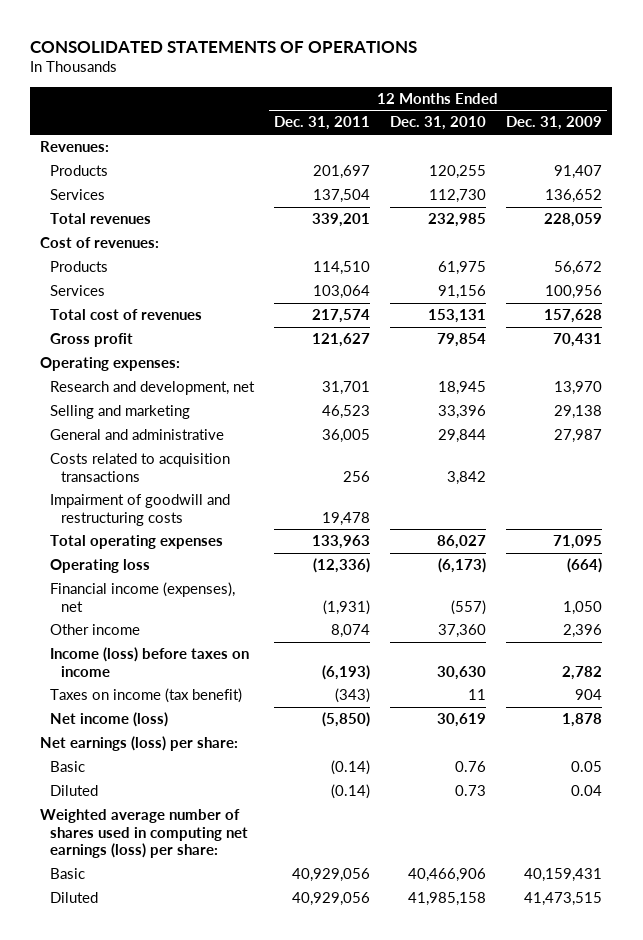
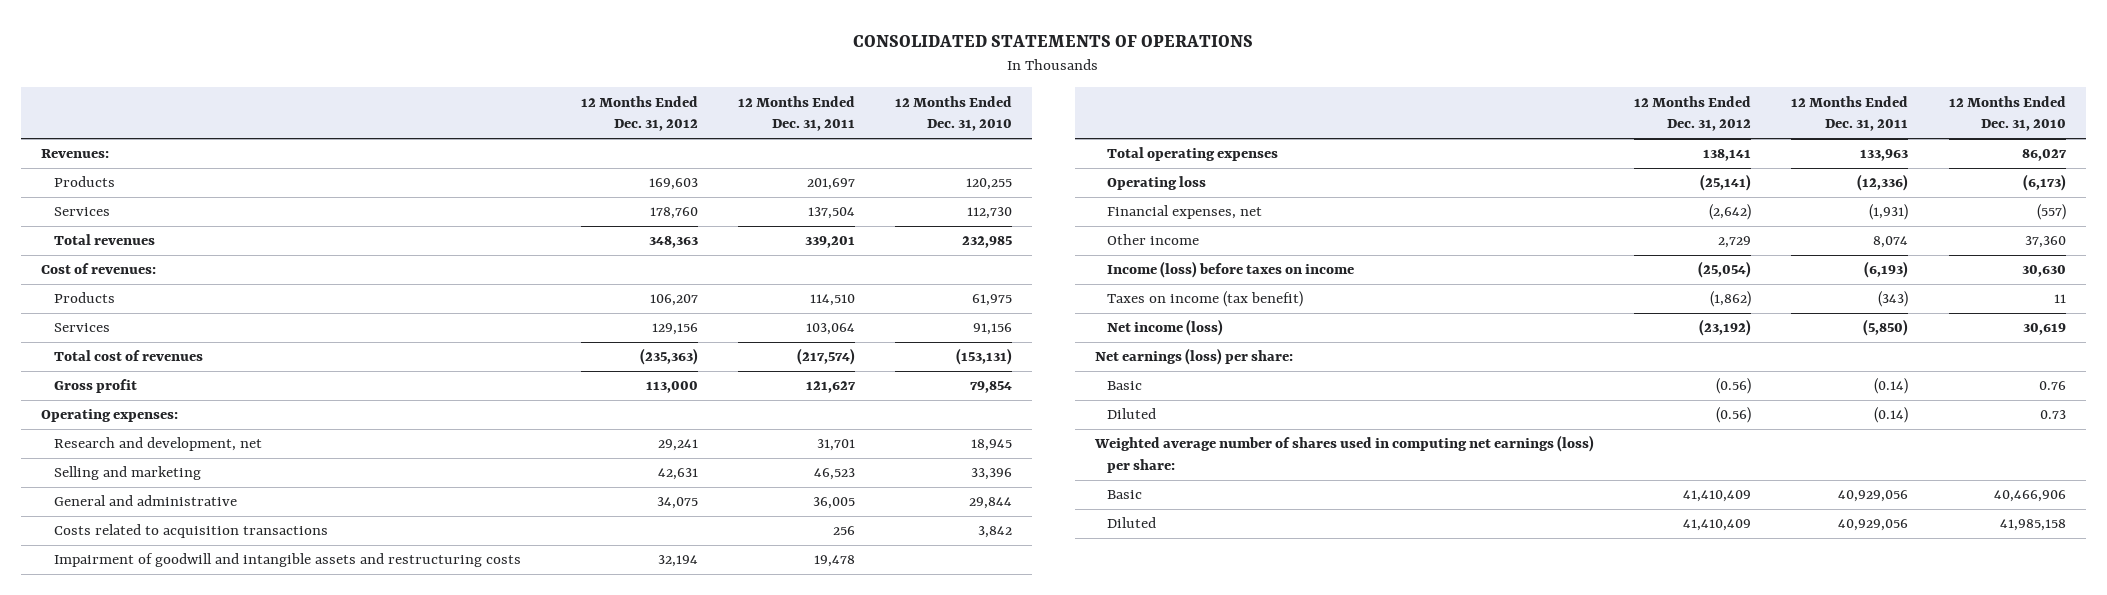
- | 12 Months Ended Dec. 31, 2011 | 12 Months Ended Dec. 31, 2010 | 12 Months Ended Dec. 31, 2009
+ | 12 Months Ended Dec. 31, 2012 | 12 Months Ended Dec. 31, 2011 | 12 Months Ended Dec. 31, 2010
- Total cost of revenues | 217,574 | 153,131 | 157,628
+ Total cost of revenues | (235,363) | (217,574) | (153,131)
- Impairment of goodwill and restructuring costs | 19,478 | |
+ Impairment of goodwill and intangible assets and restructuring costs | 32,194 | 19,478 |
- Financial income (expenses), net | (1,931) | (557) | 1,050
+ Financial expenses, net | (2,642) | (1,931) | (557)

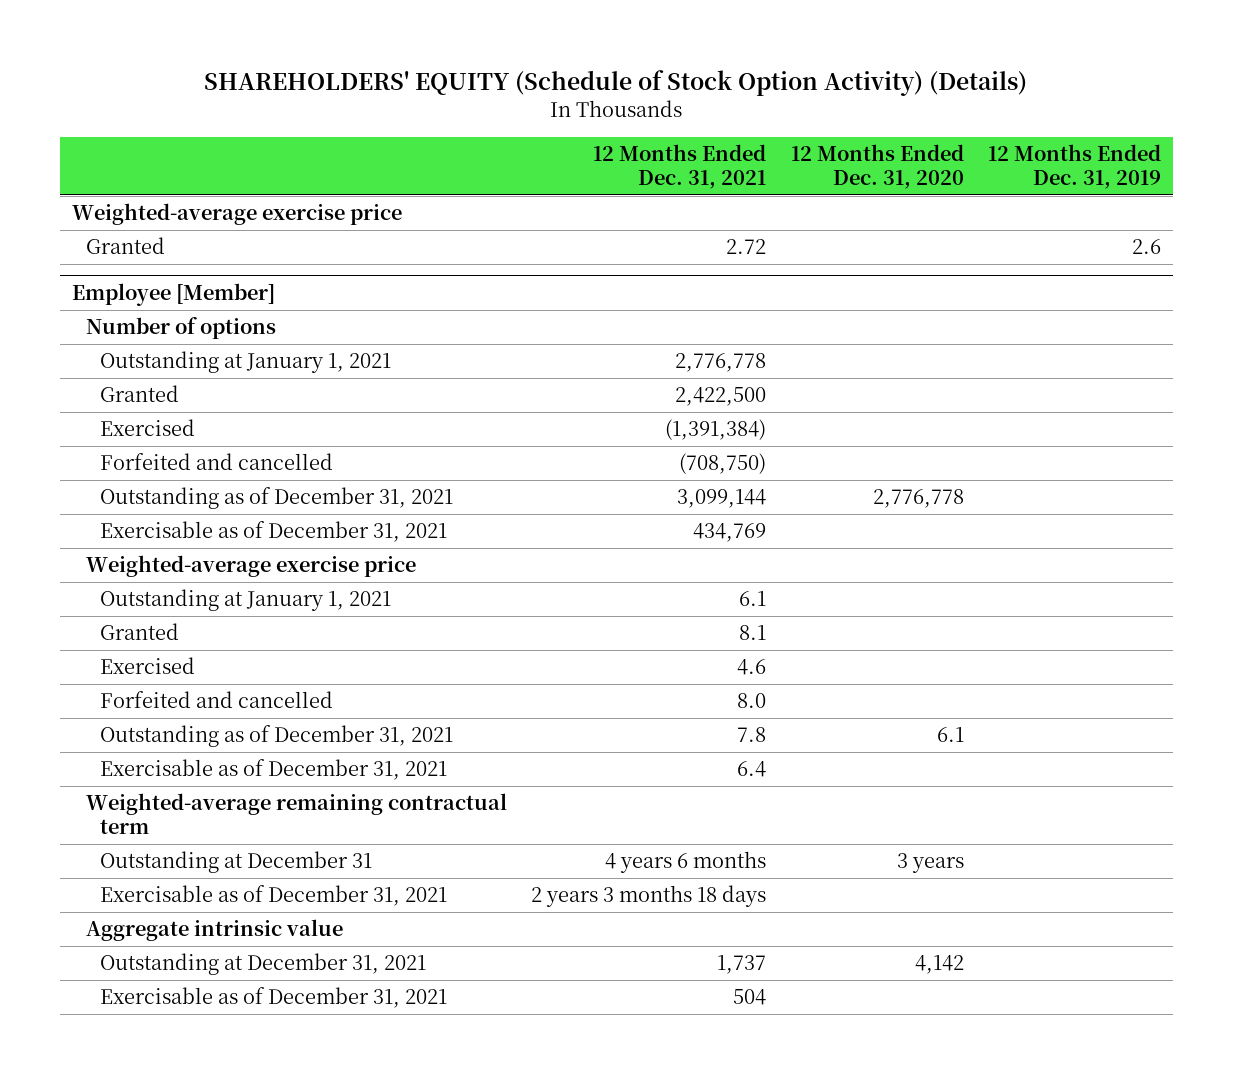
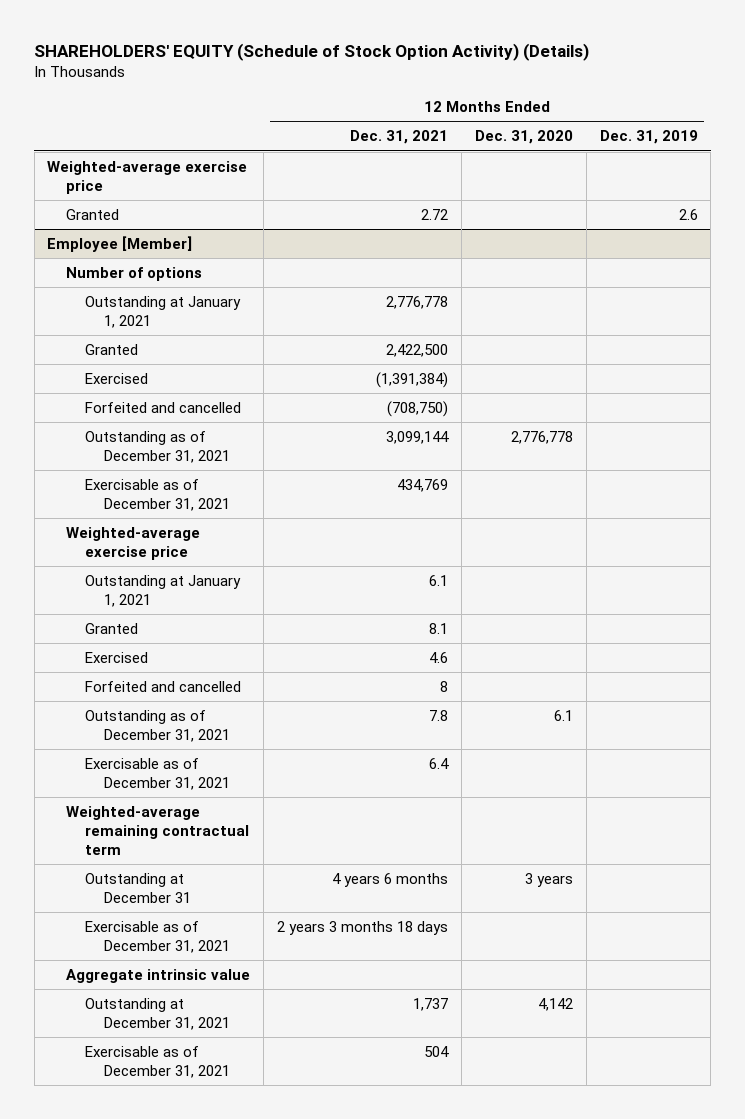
@ Employee [Member]
- Forfeited and cancelled | 8.0 | |
+ Forfeited and cancelled | 8 | |

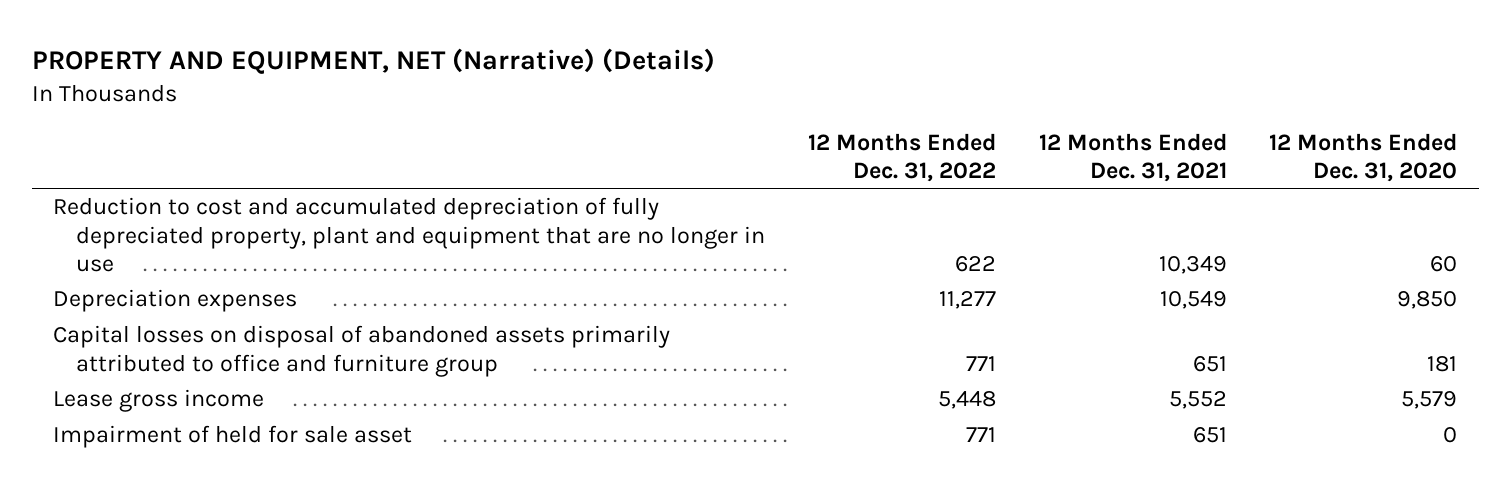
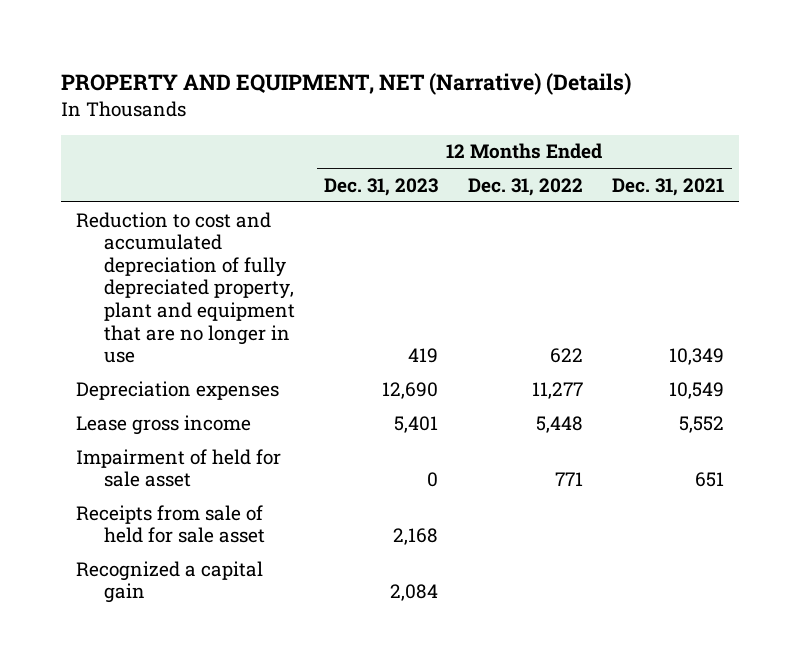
- | 12 Months Ended Dec. 31, 2022 | 12 Months Ended Dec. 31, 2021 | 12 Months Ended Dec. 31, 2020
+ | 12 Months Ended Dec. 31, 2023 | 12 Months Ended Dec. 31, 2022 | 12 Months Ended Dec. 31, 2021
- Capital losses on disposal of abandoned assets primarily attributed to office and furniture group | 771 | 651 | 181
+ Receipts from sale of held for sale asset | 2,168 | |
+ Recognized a capital gain | 2,084 | |

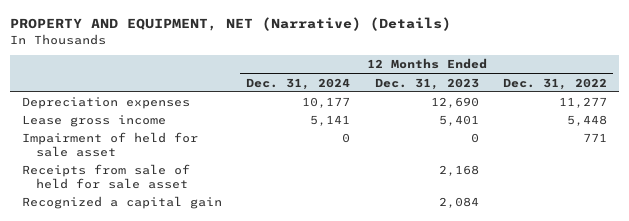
- | 12 Months Ended Dec. 31, 2023 | 12 Months Ended Dec. 31, 2022 | 12 Months Ended Dec. 31, 2021
+ | 12 Months Ended Dec. 31, 2024 | 12 Months Ended Dec. 31, 2023 | 12 Months Ended Dec. 31, 2022
- Reduction to cost and accumulated depreciation of fully depreciated property, plant and equipment that are no longer in use | 419 | 622 | 10,349

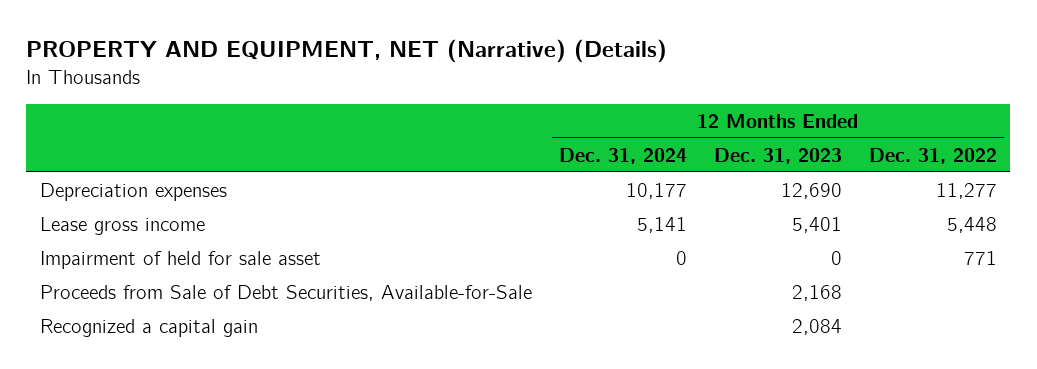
- Receipts from sale of held for sale asset | | 2,168 |
+ Proceeds from Sale of Debt Securities, Available-for-Sale | | 2,168 |

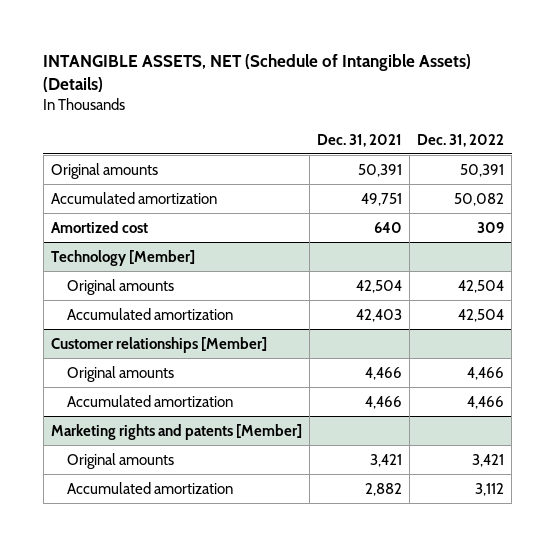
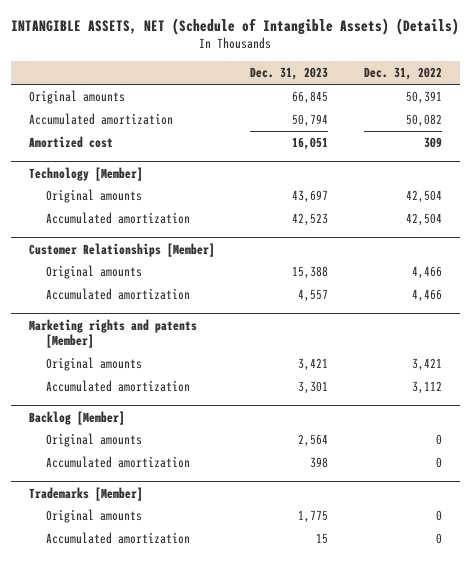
- | Dec. 31, 2021 | Dec. 31, 2022
+ | Dec. 31, 2023 | Dec. 31, 2022
- Customer relationships [Member]
+ Customer Relationships [Member]
+ Backlog [Member]
+ Original amounts | 2,564 | 0
+ Accumulated amortization | 398 | 0
+ Trademarks [Member]
+ Original amounts | 1,775 | 0
+ Accumulated amortization | 15 | 0

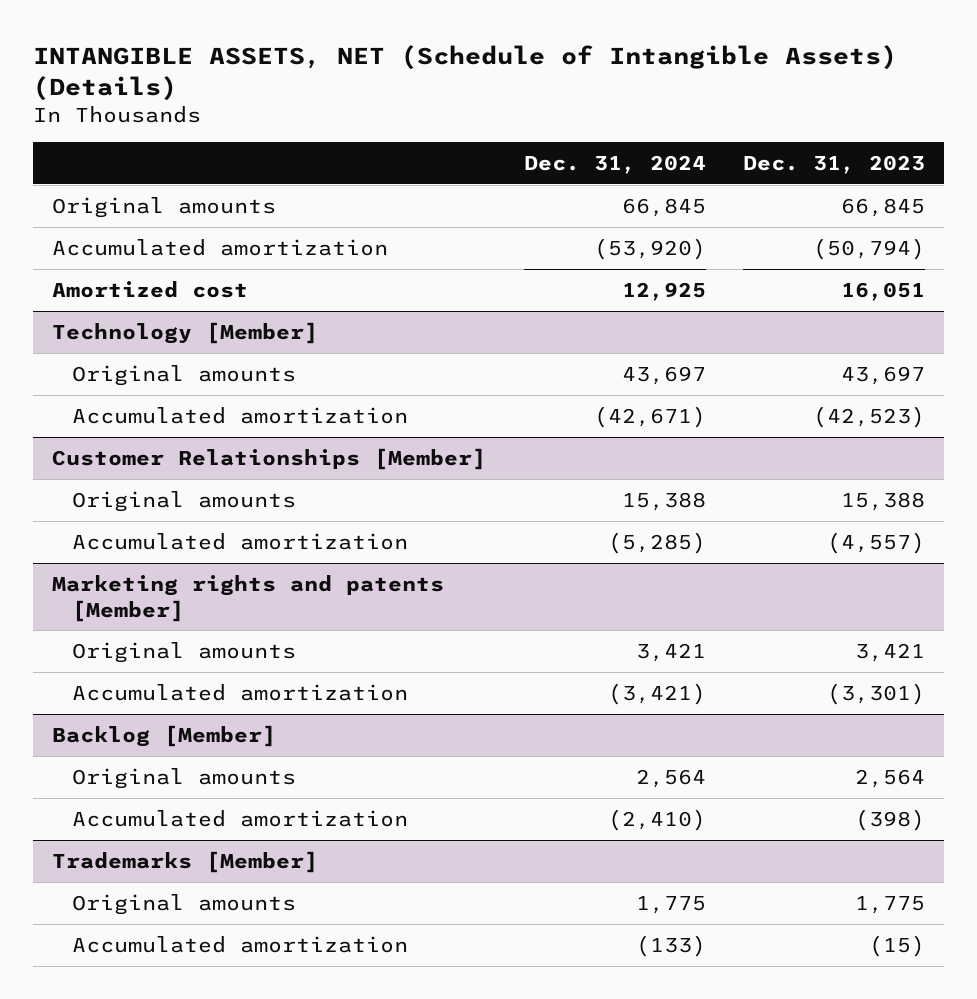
- | Dec. 31, 2023 | Dec. 31, 2022
+ | Dec. 31, 2024 | Dec. 31, 2023
- Accumulated amortization | 50,794 | 50,082
+ Accumulated amortization | (53,920) | (50,794)
@ Technology [Member]
- Accumulated amortization | 42,523 | 42,504
+ Accumulated amortization | (42,671) | (42,523)
@ Customer Relationships [Member]
- Accumulated amortization | 4,557 | 4,466
+ Accumulated amortization | (5,285) | (4,557)
@ Marketing rights and patents [Member]
- Accumulated amortization | 3,301 | 3,112
+ Accumulated amortization | (3,421) | (3,301)
@ Backlog [Member]
- Accumulated amortization | 398 | 0
+ Accumulated amortization | (2,410) | (398)
@ Trademarks [Member]
- Accumulated amortization | 15 | 0
+ Accumulated amortization | (133) | (15)

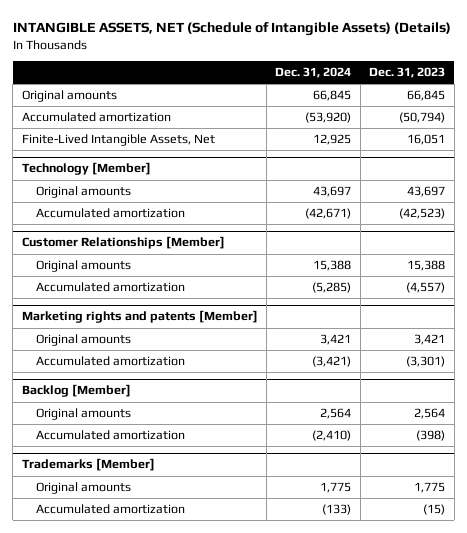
- Amortized cost | 12,925 | 16,051
+ Finite-Lived Intangible Assets, Net | 12,925 | 16,051

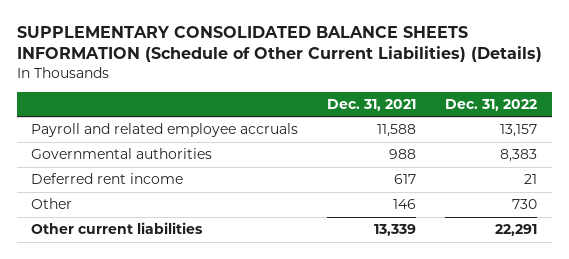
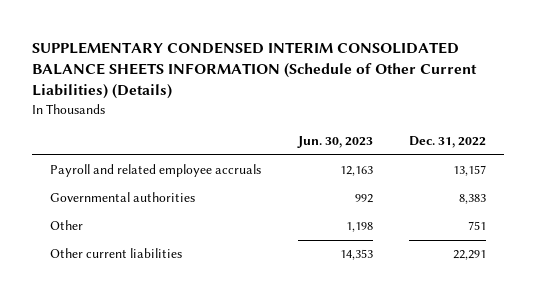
- SUPPLEMENTARY CONSOLIDATED BALANCE SHEETS INFORMATION (Schedule of Other Current Liabilities) (Details)
+ SUPPLEMENTARY CONDENSED INTERIM CONSOLIDATED BALANCE SHEETS INFORMATION (Schedule of Other Current Liabilities) (Details)
- | Dec. 31, 2021 | Dec. 31, 2022
+ | Jun. 30, 2023 | Dec. 31, 2022
- Deferred rent income | 617 | 21
- Other | 146 | 730
+ Other | 1,198 | 751

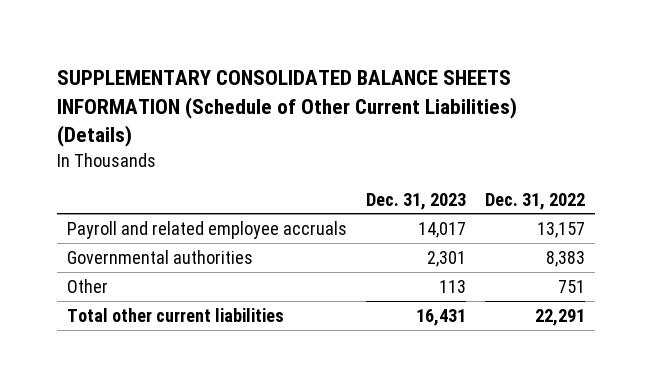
- SUPPLEMENTARY CONDENSED INTERIM CONSOLIDATED BALANCE SHEETS INFORMATION (Schedule of Other Current Liabilities) (Details)
+ SUPPLEMENTARY CONSOLIDATED BALANCE SHEETS INFORMATION (Schedule of Other Current Liabilities) (Details)
- | Jun. 30, 2023 | Dec. 31, 2022
+ | Dec. 31, 2023 | Dec. 31, 2022
- Other current liabilities | 14,353 | 22,291
+ Total other current liabilities | 16,431 | 22,291

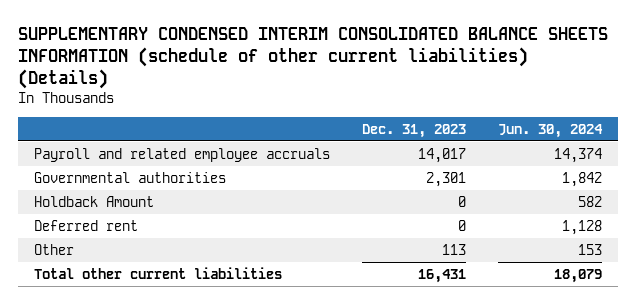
- SUPPLEMENTARY CONSOLIDATED BALANCE SHEETS INFORMATION (Schedule of Other Current Liabilities) (Details)
+ SUPPLEMENTARY CONDENSED INTERIM CONSOLIDATED BALANCE SHEETS INFORMATION (schedule of other current liabilities) (Details)
- | Dec. 31, 2023 | Dec. 31, 2022
+ | Dec. 31, 2023 | Jun. 30, 2024
+ Holdback Amount | 0 | 582
+ Deferred rent | 0 | 1,128

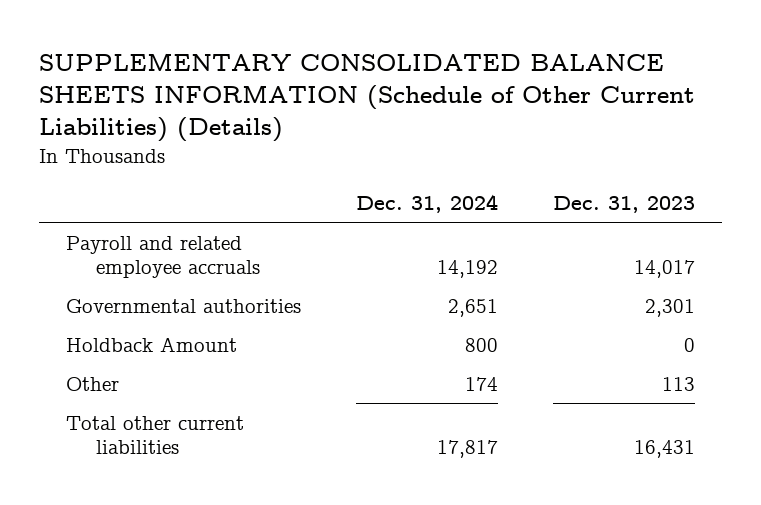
- SUPPLEMENTARY CONDENSED INTERIM CONSOLIDATED BALANCE SHEETS INFORMATION (schedule of other current liabilities) (Details)
+ SUPPLEMENTARY CONSOLIDATED BALANCE SHEETS INFORMATION (Schedule of Other Current Liabilities) (Details)
- | Dec. 31, 2023 | Jun. 30, 2024
+ | Dec. 31, 2024 | Dec. 31, 2023
- Deferred rent | 0 | 1,128

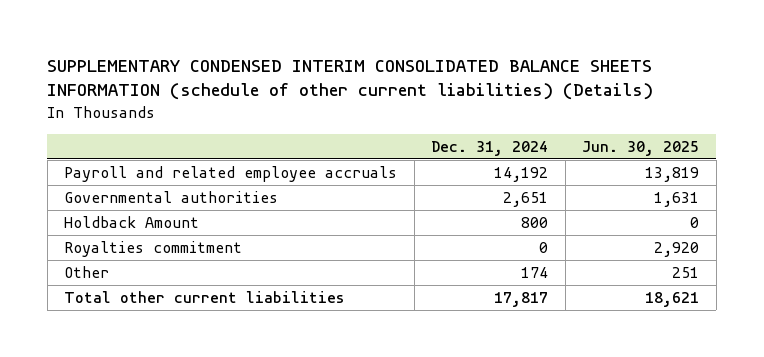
- SUPPLEMENTARY CONSOLIDATED BALANCE SHEETS INFORMATION (Schedule of Other Current Liabilities) (Details)
+ SUPPLEMENTARY CONDENSED INTERIM CONSOLIDATED BALANCE SHEETS INFORMATION (schedule of other current liabilities) (Details)
- | Dec. 31, 2024 | Dec. 31, 2023
+ | Dec. 31, 2024 | Jun. 30, 2025
+ Royalties commitment | 0 | 2,920

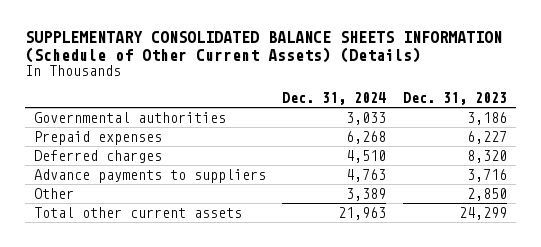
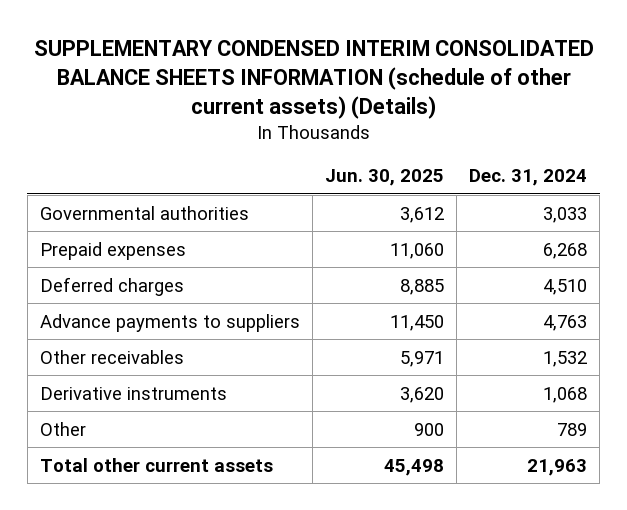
- SUPPLEMENTARY CONSOLIDATED BALANCE SHEETS INFORMATION (Schedule of Other Current Assets) (Details)
+ SUPPLEMENTARY CONDENSED INTERIM CONSOLIDATED BALANCE SHEETS INFORMATION (schedule of other current assets) (Details)
- | Dec. 31, 2024 | Dec. 31, 2023
+ | Jun. 30, 2025 | Dec. 31, 2024
- Other | 3,389 | 2,850
+ Other receivables | 5,971 | 1,532
+ Derivative instruments | 3,620 | 1,068
+ Other | 900 | 789

